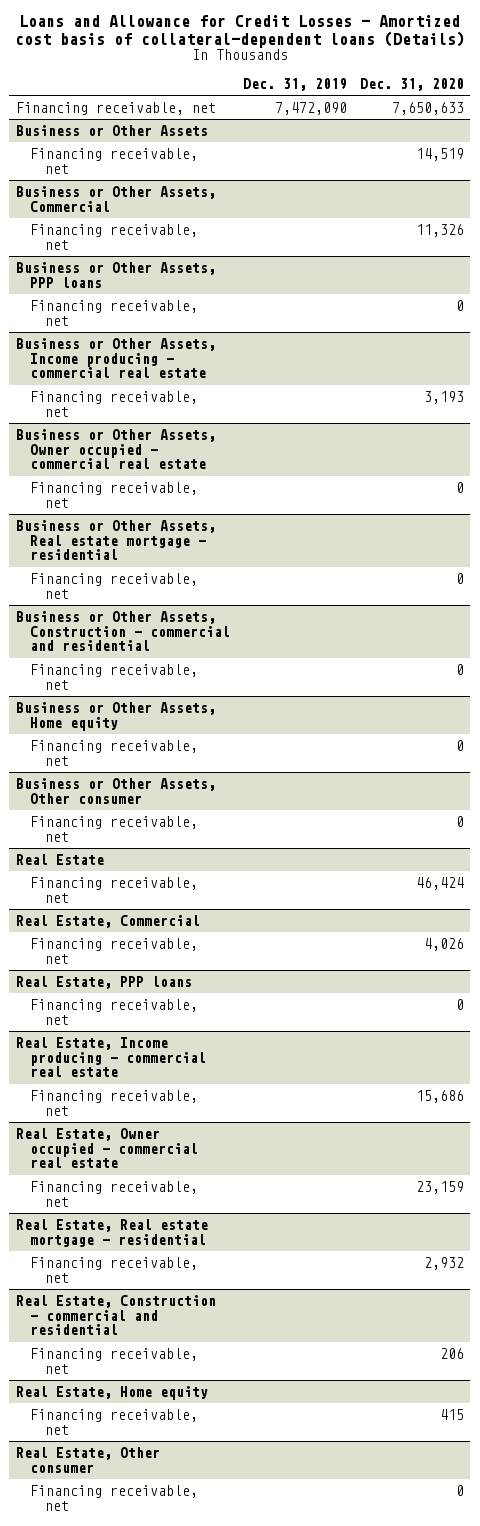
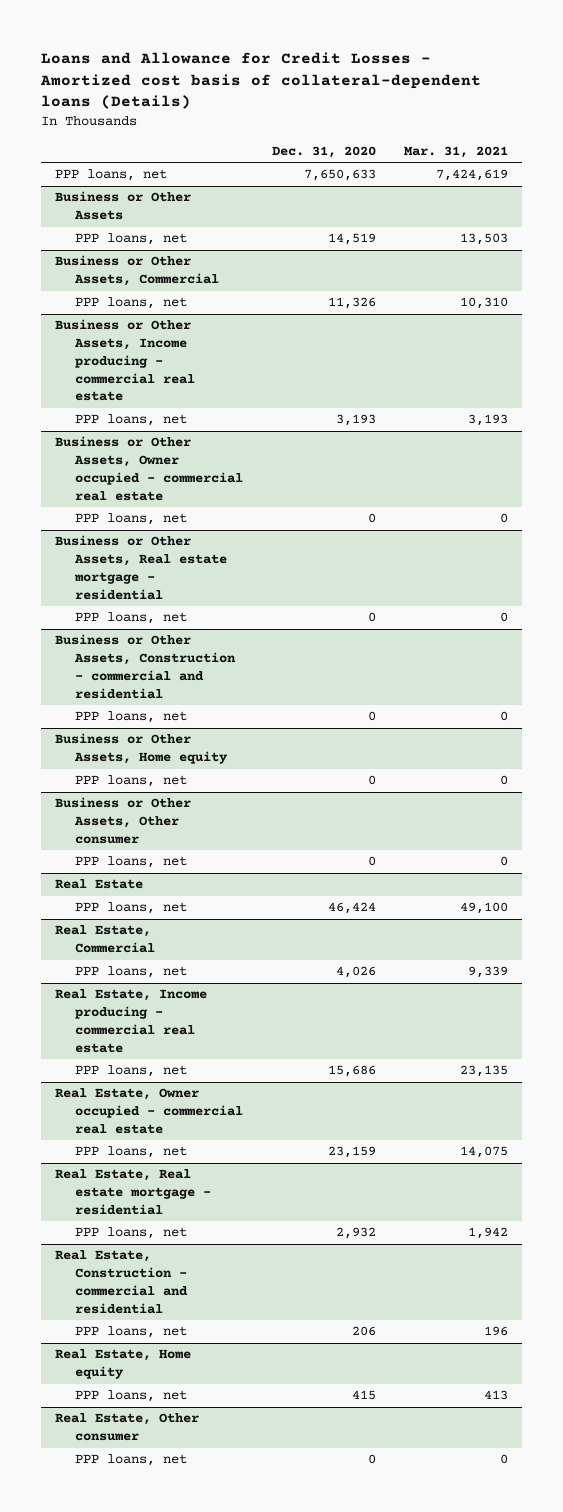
- | Dec. 31, 2019 | Dec. 31, 2020
+ | Dec. 31, 2020 | Mar. 31, 2021
- Financing receivable, net | 7,472,090 | 7,650,633
+ PPP loans, net | 7,650,633 | 7,424,619
@ Business or Other Assets
- Financing receivable, net | | 14,519
+ PPP loans, net | 14,519 | 13,503
@ Business or Other Assets, Commercial
- Financing receivable, net | | 11,326
- Business or Other Assets, PPP loans
- Financing receivable, net | | 0
@ Business or Other Assets, Commercial
+ PPP loans, net | 11,326 | 10,310
@ Business or Other Assets, Income producing - commercial real estate
- Financing receivable, net | | 3,193
+ PPP loans, net | 3,193 | 3,193
@ Business or Other Assets, Owner occupied - commercial real estate
- Financing receivable, net | | 0
+ PPP loans, net | 0 | 0
@ Business or Other Assets, Real estate mortgage - residential
- Financing receivable, net | | 0
+ PPP loans, net | 0 | 0
@ Business or Other Assets, Construction - commercial and residential
- Financing receivable, net | | 0
+ PPP loans, net | 0 | 0
@ Business or Other Assets, Home equity
- Financing receivable, net | | 0
+ PPP loans, net | 0 | 0
@ Business or Other Assets, Other consumer
- Financing receivable, net | | 0
+ PPP loans, net | 0 | 0
@ Real Estate
- Financing receivable, net | | 46,424
+ PPP loans, net | 46,424 | 49,100
@ Real Estate, Commercial
- Financing receivable, net | | 4,026
- Real Estate, PPP loans
- Financing receivable, net | | 0
@ Real Estate, Commercial
+ PPP loans, net | 4,026 | 9,339
@ Real Estate, Income producing - commercial real estate
- Financing receivable, net | | 15,686
+ PPP loans, net | 15,686 | 23,135
@ Real Estate, Owner occupied - commercial real estate
- Financing receivable, net | | 23,159
+ PPP loans, net | 23,159 | 14,075
@ Real Estate, Real estate mortgage - residential
- Financing receivable, net | | 2,932
+ PPP loans, net | 2,932 | 1,942
@ Real Estate, Construction - commercial and residential
- Financing receivable, net | | 206
+ PPP loans, net | 206 | 196
@ Real Estate, Home equity
- Financing receivable, net | | 415
+ PPP loans, net | 415 | 413
@ Real Estate, Other consumer
- Financing receivable, net | | 0
+ PPP loans, net | 0 | 0

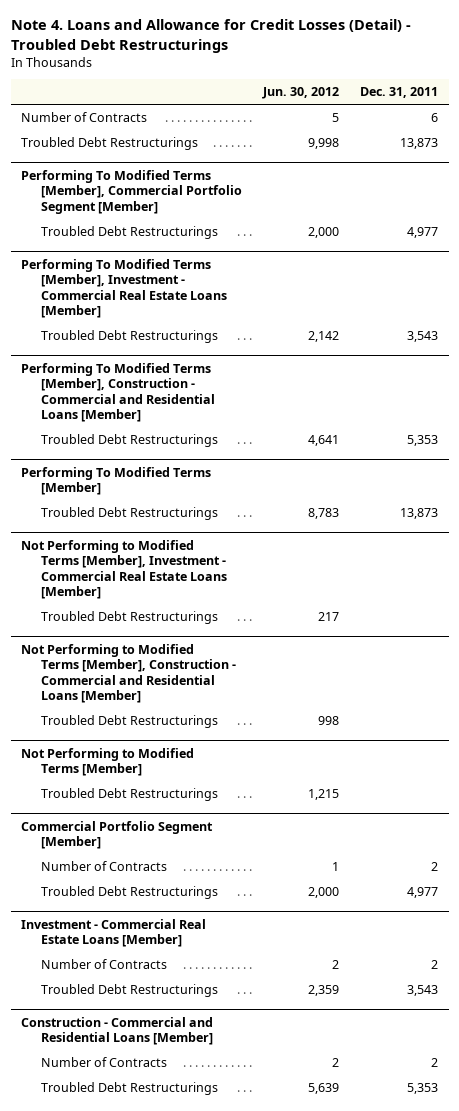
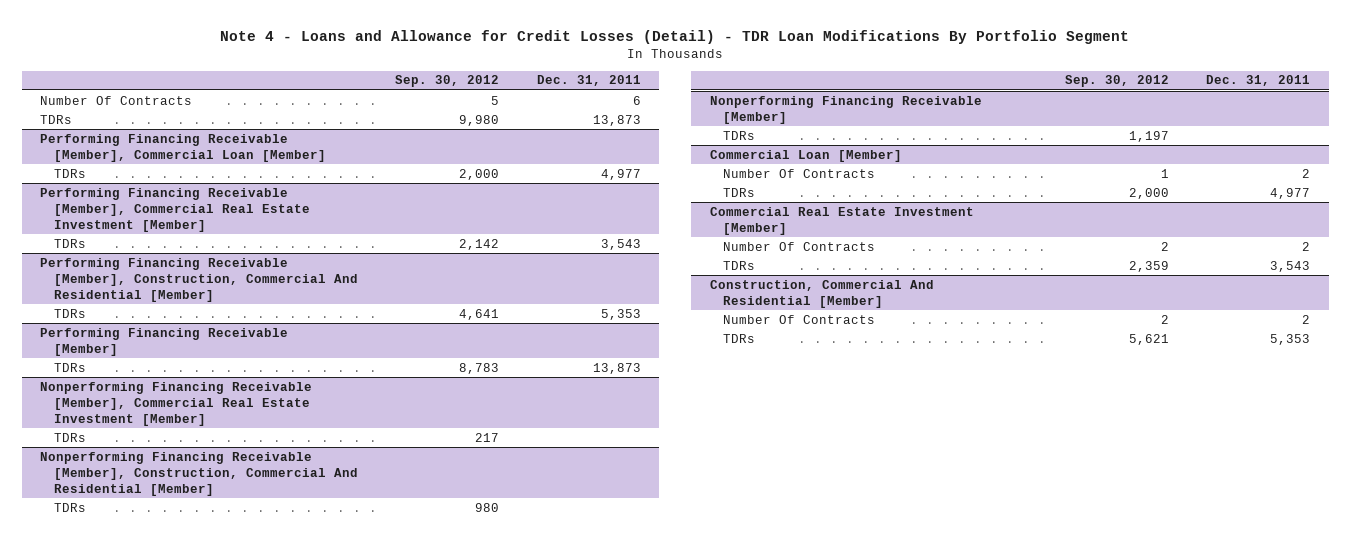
- Note 4. Loans and Allowance for Credit Losses (Detail) - Troubled Debt Restructurings
+ Note 4 - Loans and Allowance for Credit Losses (Detail) - TDR Loan Modifications By Portfolio Segment
- | Jun. 30, 2012 | Dec. 31, 2011
+ | Sep. 30, 2012 | Dec. 31, 2011
- Number of Contracts | 5 | 6
- Troubled Debt Restructurings | 9,998 | 13,873
- Performing To Modified Terms [Member], Commercial Portfolio Segment [Member]
- Troubled Debt Restructurings | 2,000 | 4,977
- Performing To Modified Terms [Member], Investment - Commercial Real Estate Loans [Member]
- Troubled Debt Restructurings | 2,142 | 3,543
- Performing To Modified Terms [Member], Construction - Commercial and Residential Loans [Member]
- Troubled Debt Restructurings | 4,641 | 5,353
- Performing To Modified Terms [Member]
- Troubled Debt Restructurings | 8,783 | 13,873
- Not Performing to Modified Terms [Member], Investment - Commercial Real Estate Loans [Member]
- Troubled Debt Restructurings | 217 |
- Not Performing to Modified Terms [Member], Construction - Commercial and Residential Loans [Member]
- Troubled Debt Restructurings | 998 |
- Not Performing to Modified Terms [Member]
- Troubled Debt Restructurings | 1,215 |
- Commercial Portfolio Segment [Member]
- Number of Contracts | 1 | 2
- Troubled Debt Restructurings | 2,000 | 4,977
- Investment - Commercial Real Estate Loans [Member]
- Number of Contracts | 2 | 2
- Troubled Debt Restructurings | 2,359 | 3,543
- Construction - Commercial and Residential Loans [Member]
- Number of Contracts | 2 | 2
- Troubled Debt Restructurings | 5,639 | 5,353
+ Number Of Contracts | 5 | 6
+ TDRs | 9,980 | 13,873
+ Performing Financing Receivable [Member], Commercial Loan [Member]
+ TDRs | 2,000 | 4,977
+ Performing Financing Receivable [Member], Commercial Real Estate Investment [Member]
+ TDRs | 2,142 | 3,543
+ Performing Financing Receivable [Member], Construction, Commercial And Residential [Member]
+ TDRs | 4,641 | 5,353
+ Performing Financing Receivable [Member]
+ TDRs | 8,783 | 13,873
+ Nonperforming Financing Receivable [Member], Commercial Real Estate Investment [Member]
+ TDRs | 217 |
+ Nonperforming Financing Receivable [Member], Construction, Commercial And Residential [Member]
+ TDRs | 980 |
+ Nonperforming Financing Receivable [Member]
+ TDRs | 1,197 |
+ Commercial Loan [Member]
+ Number Of Contracts | 1 | 2
+ TDRs | 2,000 | 4,977
+ Commercial Real Estate Investment [Member]
+ Number Of Contracts | 2 | 2
+ TDRs | 2,359 | 3,543
+ Construction, Commercial And Residential [Member]
+ Number Of Contracts | 2 | 2
+ TDRs | 5,621 | 5,353

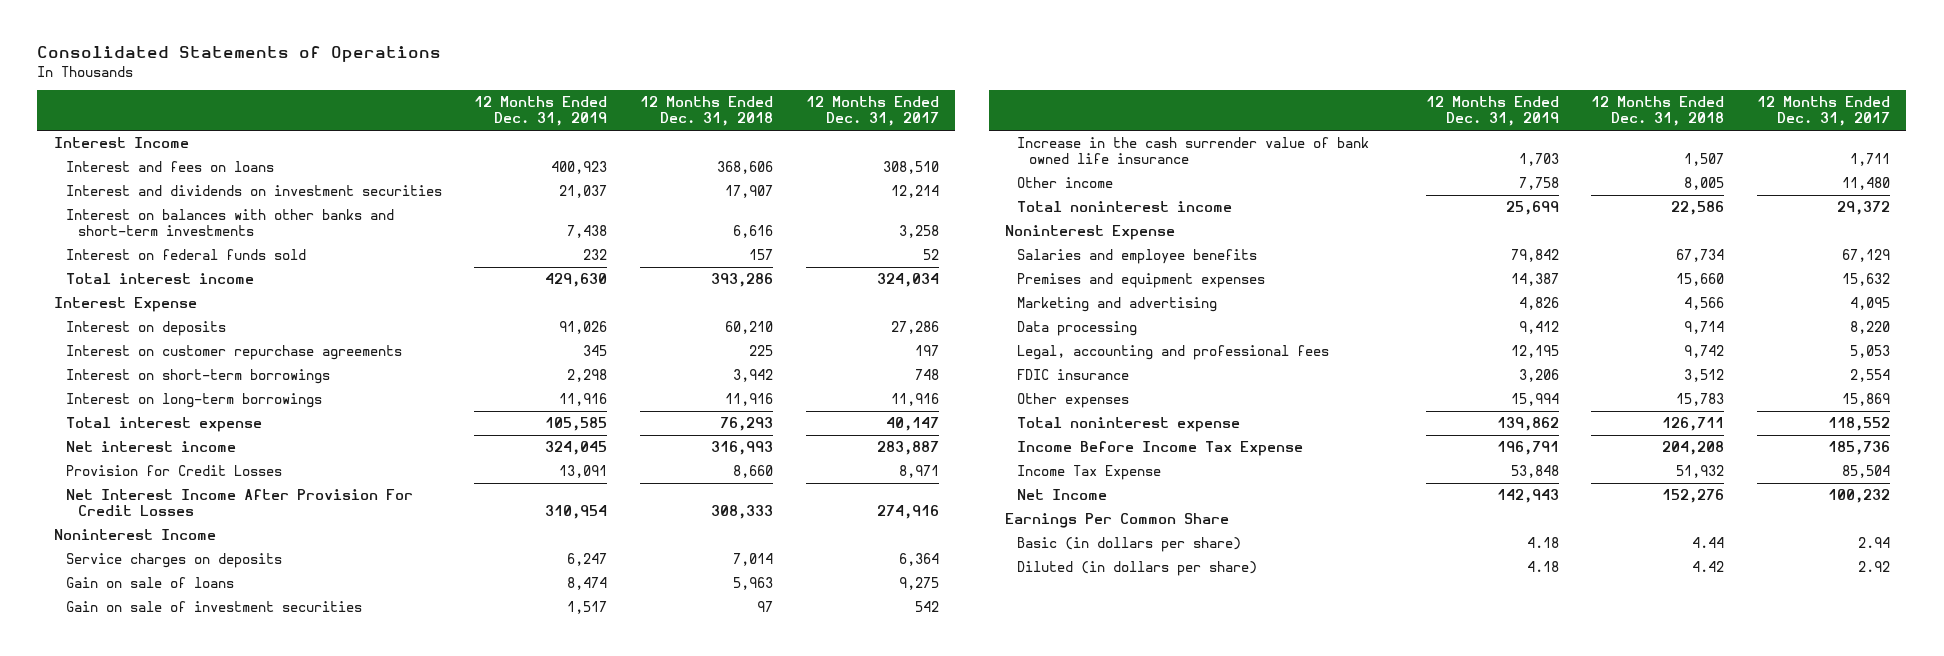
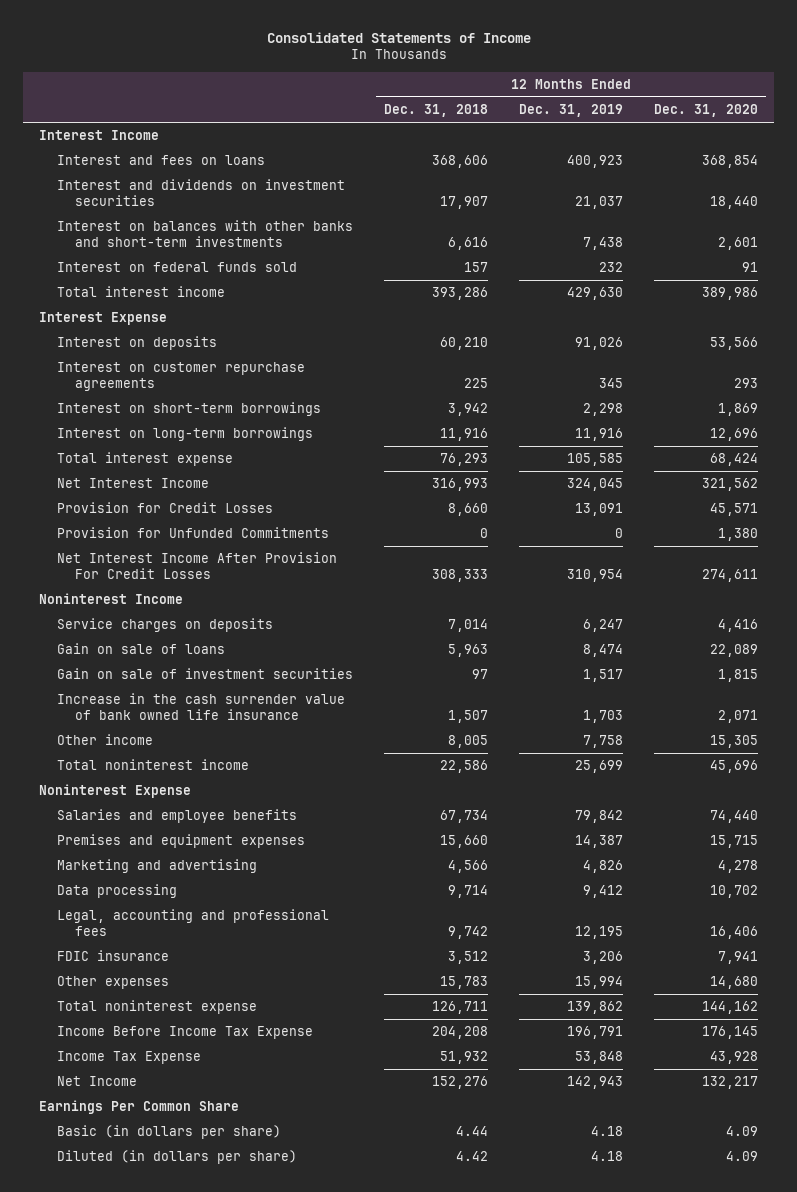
- Consolidated Statements of Operations
+ Consolidated Statements of Income
- | 12 Months Ended Dec. 31, 2019 | 12 Months Ended Dec. 31, 2018 | 12 Months Ended Dec. 31, 2017
+ | 12 Months Ended Dec. 31, 2018 | 12 Months Ended Dec. 31, 2019 | 12 Months Ended Dec. 31, 2020
- Net interest income | 324,045 | 316,993 | 283,887
+ Net Interest Income | 316,993 | 324,045 | 321,562
+ Provision for Unfunded Commitments | 0 | 0 | 1,380

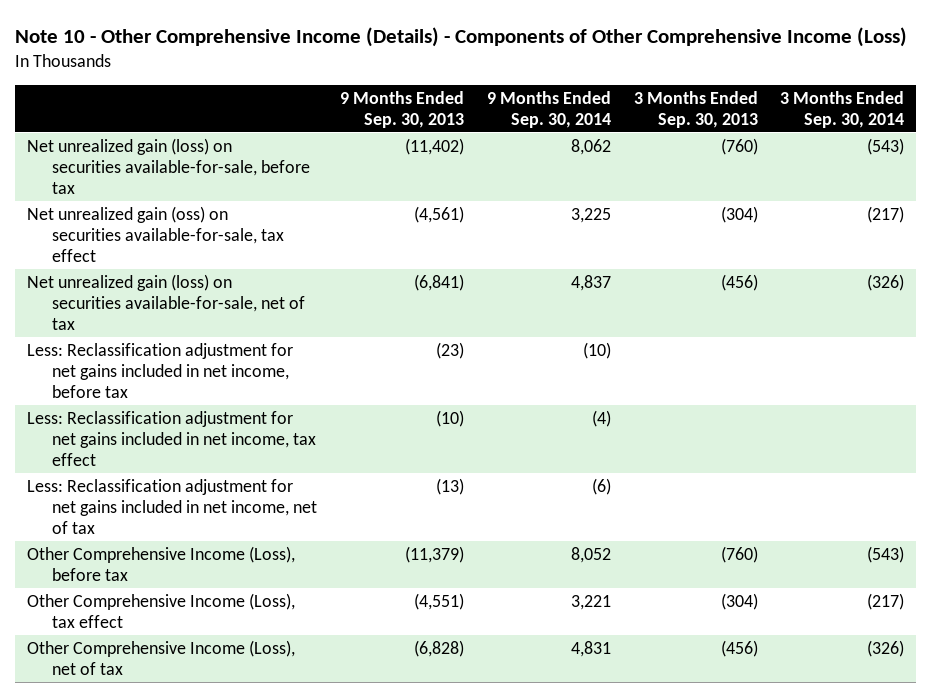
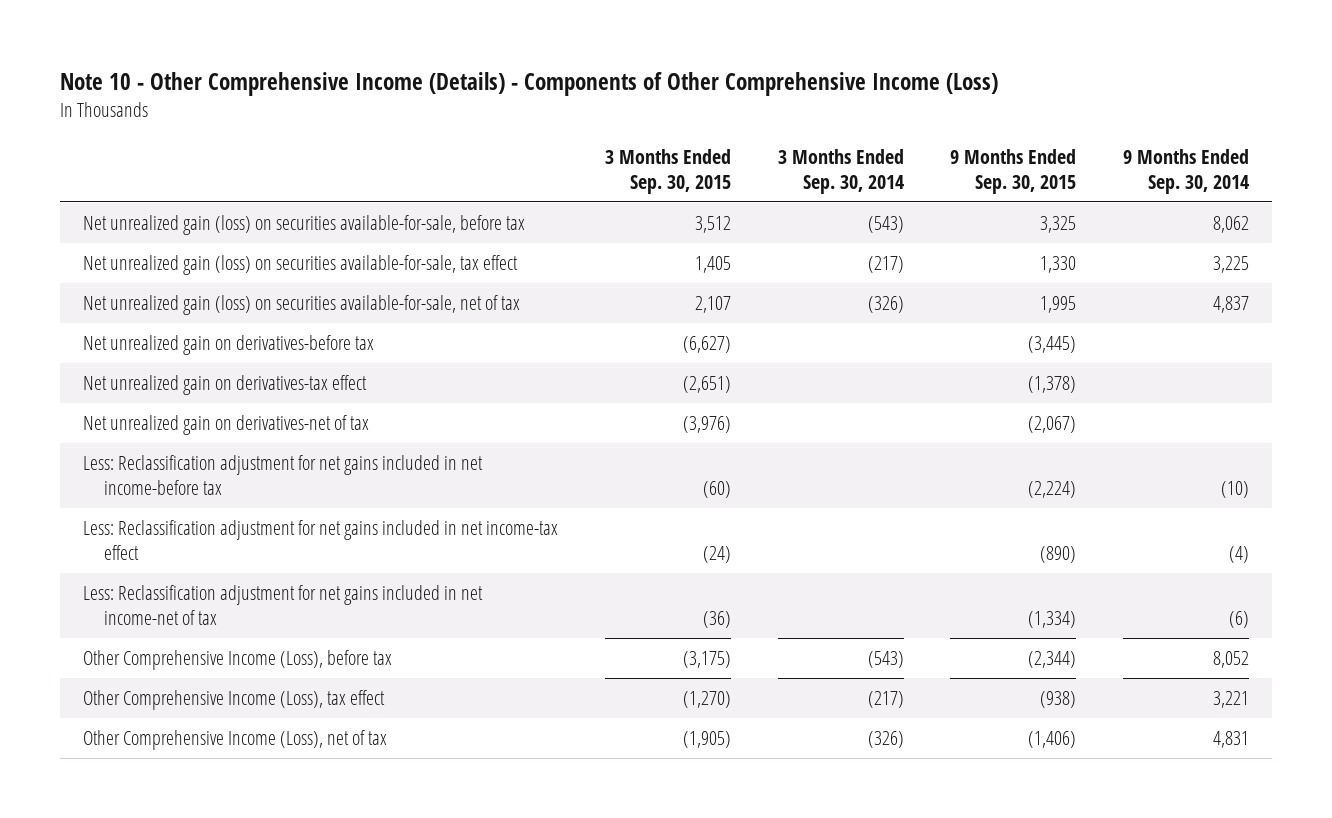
- | 9 Months Ended Sep. 30, 2013 | 9 Months Ended Sep. 30, 2014 | 3 Months Ended Sep. 30, 2013 | 3 Months Ended Sep. 30, 2014
+ | 3 Months Ended Sep. 30, 2015 | 3 Months Ended Sep. 30, 2014 | 9 Months Ended Sep. 30, 2015 | 9 Months Ended Sep. 30, 2014
- Net unrealized gain (oss) on securities available-for-sale, tax effect | (4,561) | 3,225 | (304) | (217)
+ Net unrealized gain (loss) on securities available-for-sale, tax effect | 1,405 | (217) | 1,330 | 3,225
- Less: Reclassification adjustment for net gains included in net income, before tax | (23) | (10) | |
- Less: Reclassification adjustment for net gains included in net income, tax effect | (10) | (4) | |
- Less: Reclassification adjustment for net gains included in net income, net of tax | (13) | (6) | |
+ Net unrealized gain on derivatives-before tax | (6,627) | | (3,445) |
+ Net unrealized gain on derivatives-tax effect | (2,651) | | (1,378) |
+ Net unrealized gain on derivatives-net of tax | (3,976) | | (2,067) |
+ Less: Reclassification adjustment for net gains included in net income-before tax | (60) | | (2,224) | (10)
+ Less: Reclassification adjustment for net gains included in net income-tax effect | (24) | | (890) | (4)
+ Less: Reclassification adjustment for net gains included in net income-net of tax | (36) | | (1,334) | (6)

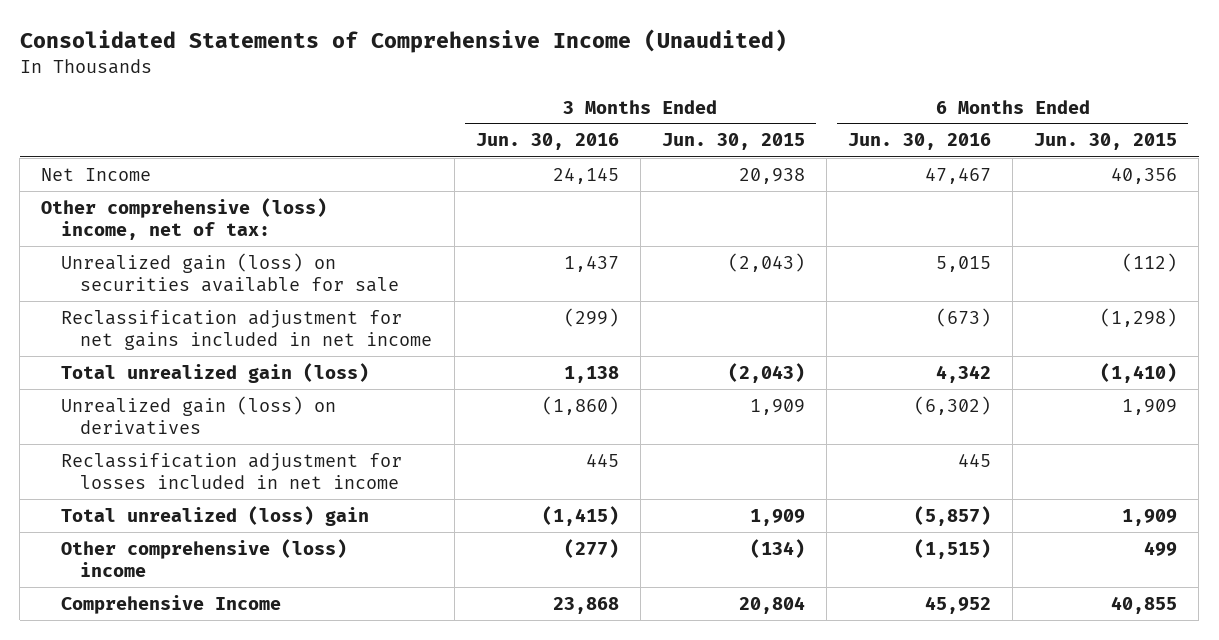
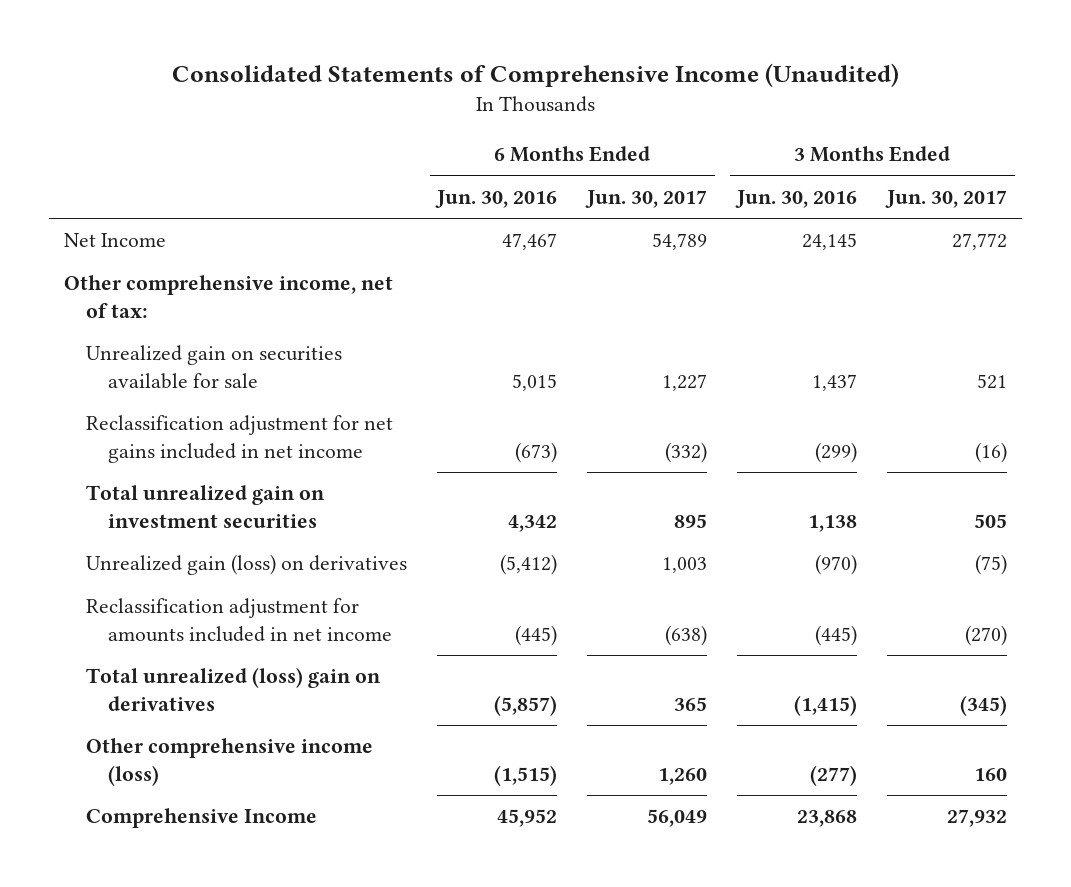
- | 3 Months Ended Jun. 30, 2016 | 3 Months Ended Jun. 30, 2015 | 6 Months Ended Jun. 30, 2016 | 6 Months Ended Jun. 30, 2015
+ | 6 Months Ended Jun. 30, 2016 | 6 Months Ended Jun. 30, 2017 | 3 Months Ended Jun. 30, 2016 | 3 Months Ended Jun. 30, 2017
- Other comprehensive (loss) income, net of tax:
- Unrealized gain (loss) on securities available for sale | 1,437 | (2,043) | 5,015 | (112)
+ Other comprehensive income, net of tax:
+ Unrealized gain on securities available for sale | 5,015 | 1,227 | 1,437 | 521
- Total unrealized gain (loss) | 1,138 | (2,043) | 4,342 | (1,410)
- Unrealized gain (loss) on derivatives | (1,860) | 1,909 | (6,302) | 1,909
- Reclassification adjustment for losses included in net income | 445 | | 445 |
- Total unrealized (loss) gain | (1,415) | 1,909 | (5,857) | 1,909
- Other comprehensive (loss) income | (277) | (134) | (1,515) | 499
+ Total unrealized gain on investment securities | 4,342 | 895 | 1,138 | 505
+ Unrealized gain (loss) on derivatives | (5,412) | 1,003 | (970) | (75)
+ Reclassification adjustment for amounts included in net income | (445) | (638) | (445) | (270)
+ Total unrealized (loss) gain on derivatives | (5,857) | 365 | (1,415) | (345)
+ Other comprehensive income (loss) | (1,515) | 1,260 | (277) | 160

